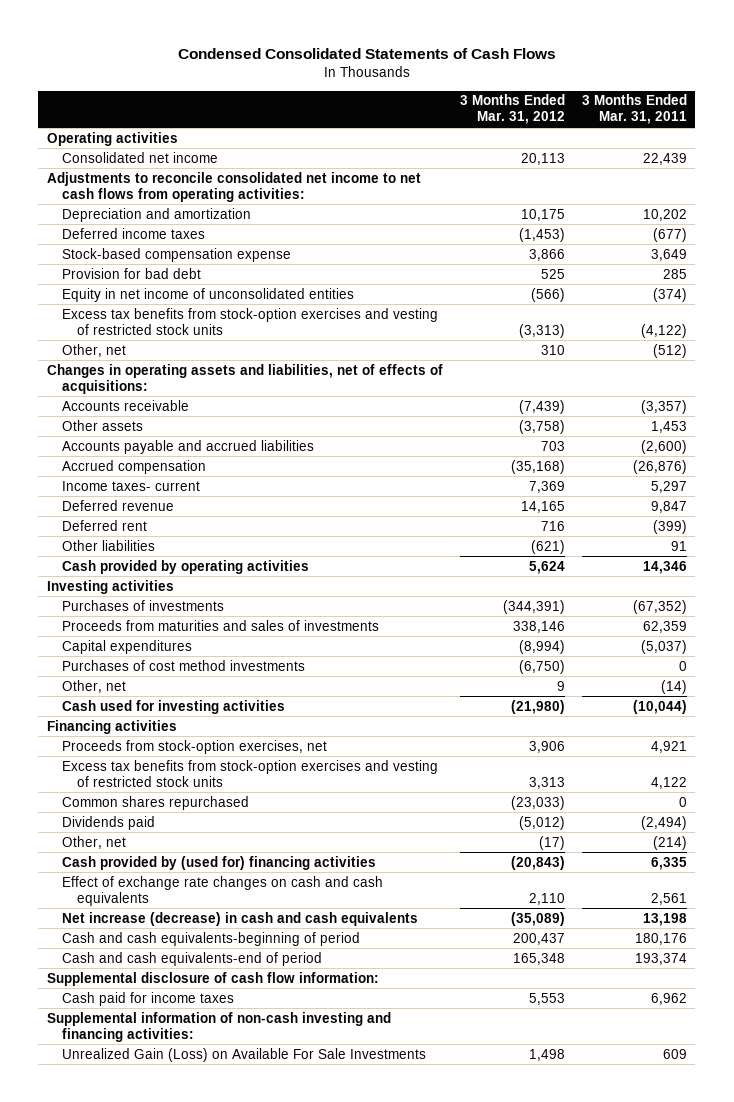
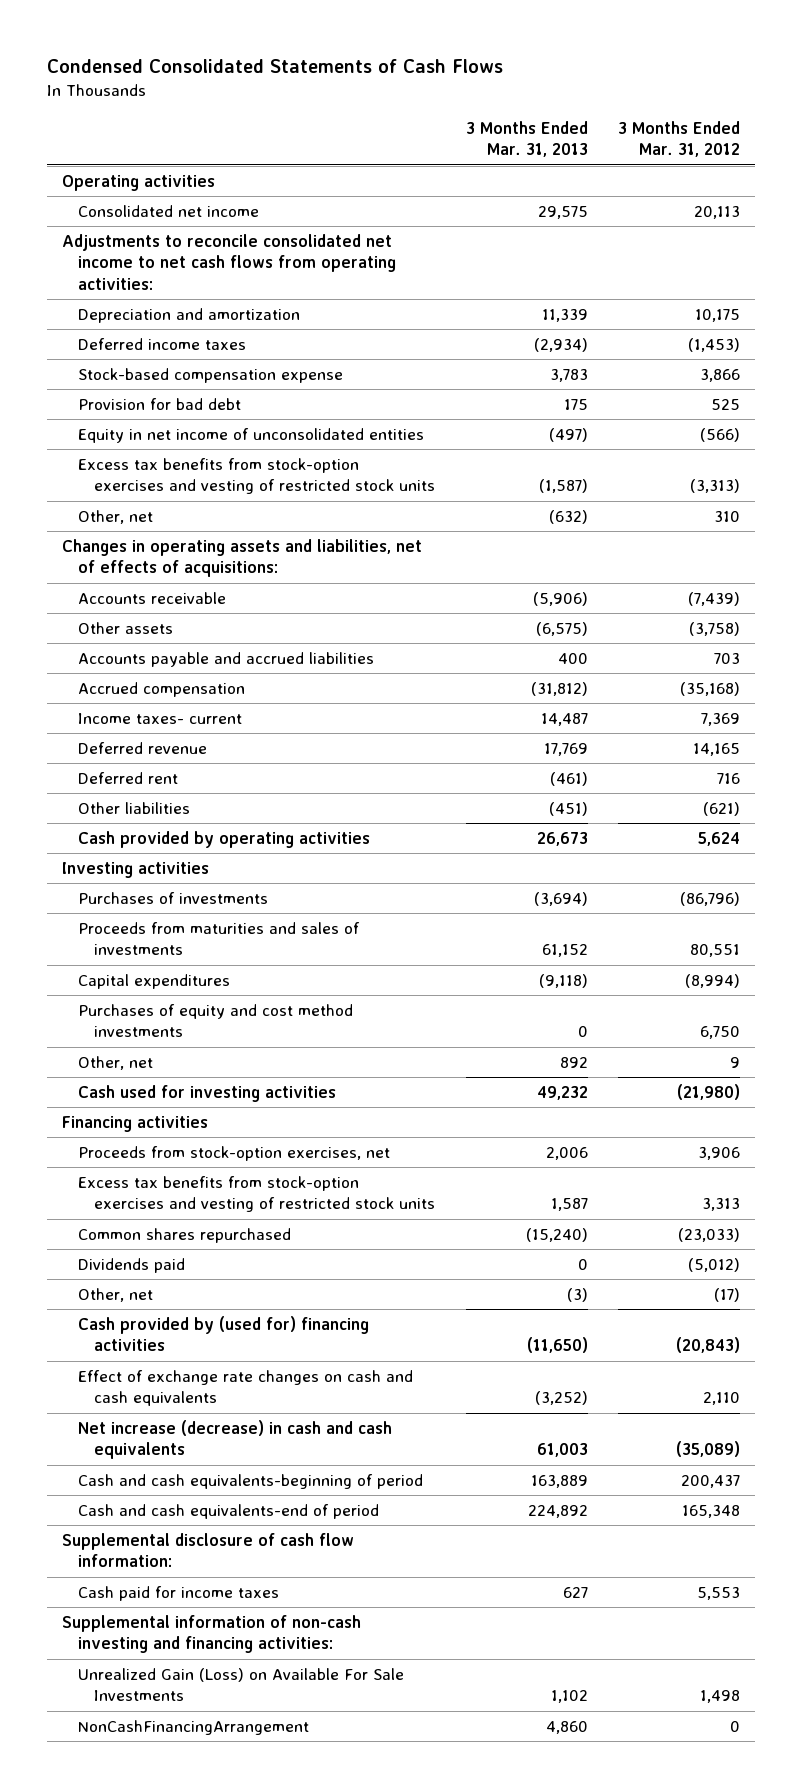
- | 3 Months Ended Mar. 31, 2012 | 3 Months Ended Mar. 31, 2011
+ | 3 Months Ended Mar. 31, 2013 | 3 Months Ended Mar. 31, 2012
- Purchases of investments | (344,391) | (67,352)
- Proceeds from maturities and sales of investments | 338,146 | 62,359
+ Purchases of investments | (3,694) | (86,796)
+ Proceeds from maturities and sales of investments | 61,152 | 80,551
- Purchases of cost method investments | (6,750) | 0
+ Purchases of equity and cost method investments | 0 | 6,750
+ NonCashFinancingArrangement | 4,860 | 0

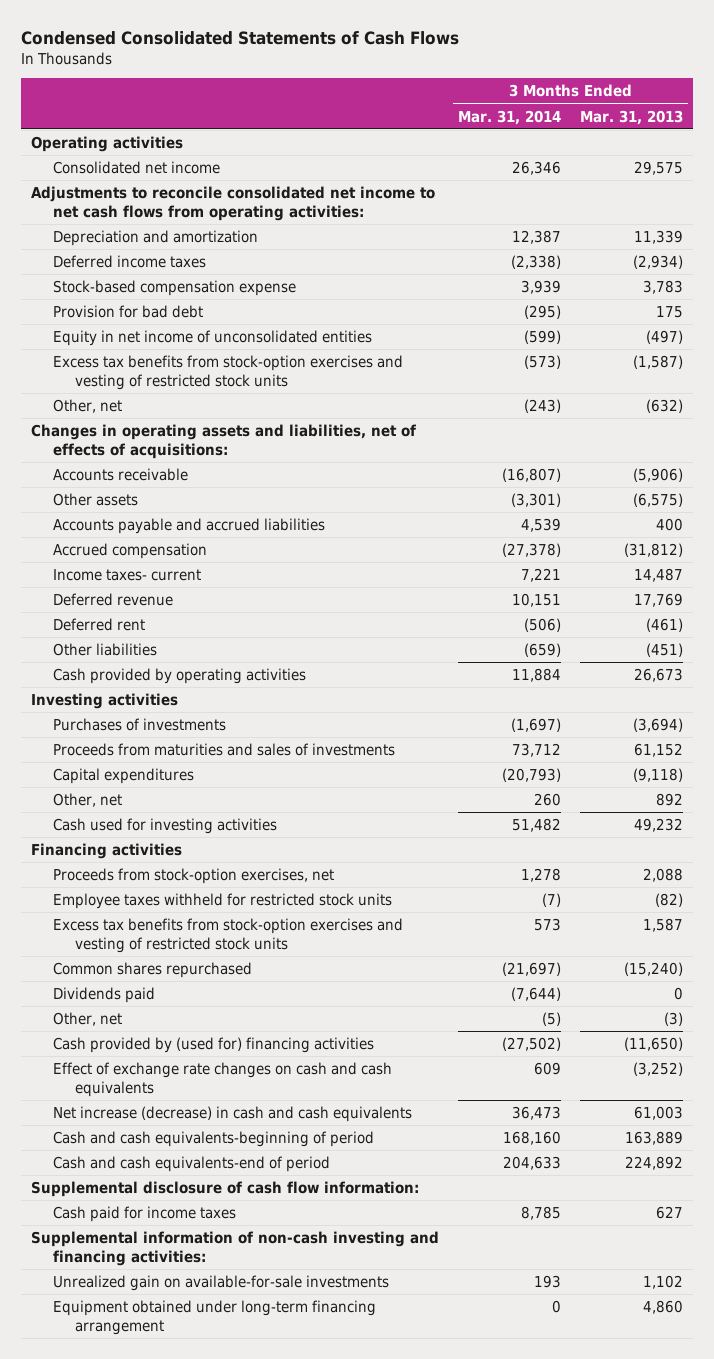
- | 3 Months Ended Mar. 31, 2013 | 3 Months Ended Mar. 31, 2012
+ | 3 Months Ended Mar. 31, 2014 | 3 Months Ended Mar. 31, 2013
- Purchases of equity and cost method investments | 0 | 6,750
- Proceeds from stock-option exercises, net | 2,006 | 3,906
+ Proceeds from stock-option exercises, net | 1,278 | 2,088
+ Employee taxes withheld for restricted stock units | (7) | (82)
- Unrealized Gain (Loss) on Available For Sale Investments | 1,102 | 1,498
- NonCashFinancingArrangement | 4,860 | 0
+ Unrealized gain on available-for-sale investments | 193 | 1,102
+ Equipment obtained under long-term financing arrangement | 0 | 4,860

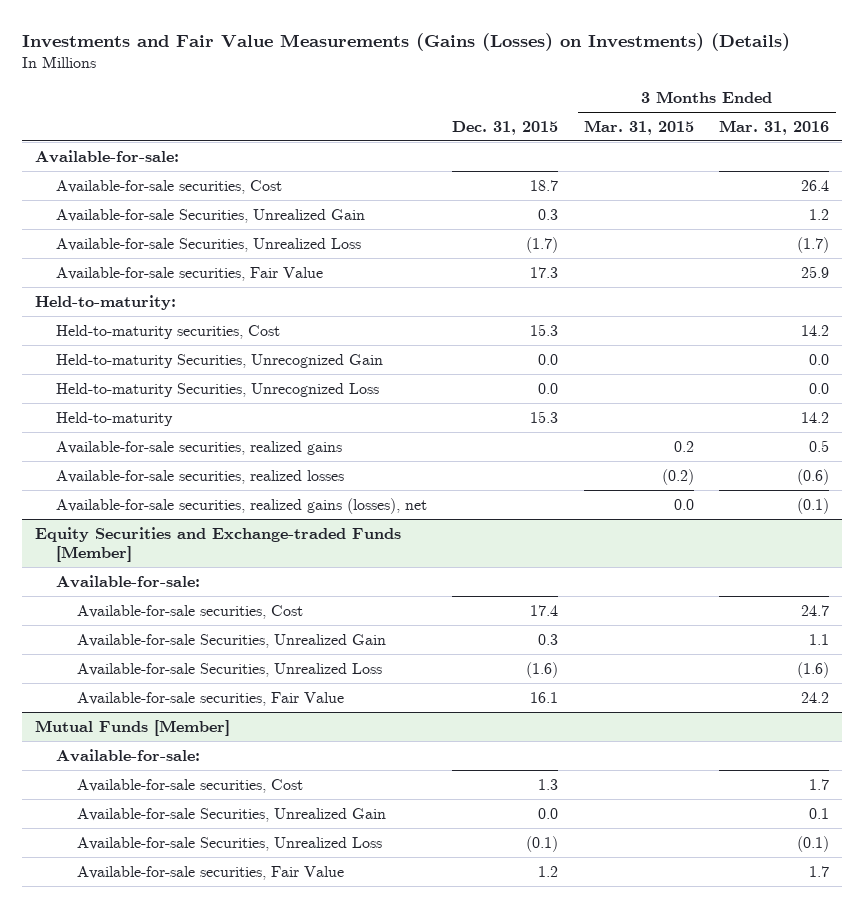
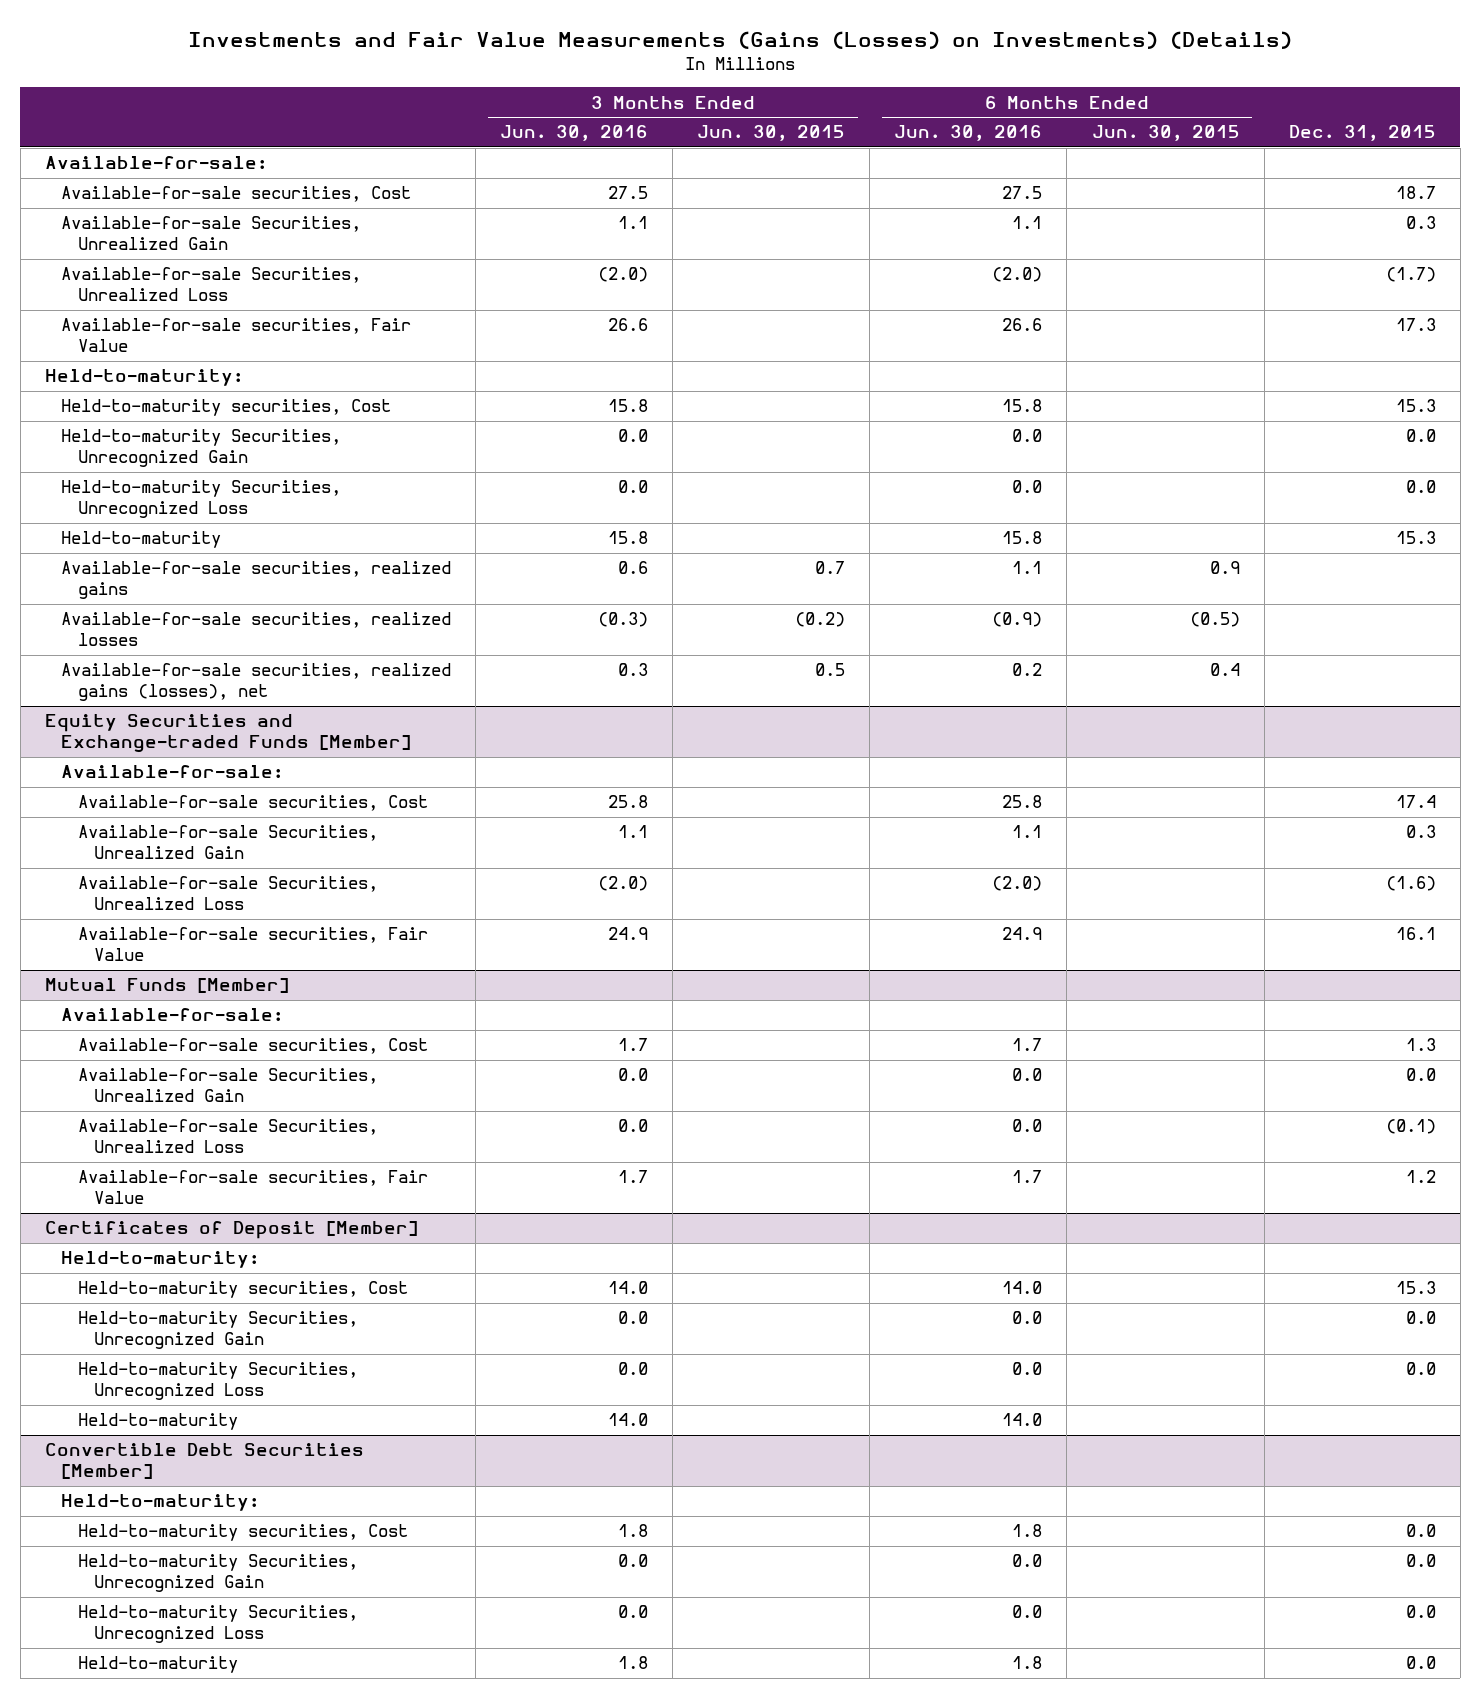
- | Dec. 31, 2015 | 3 Months Ended Mar. 31, 2015 | 3 Months Ended Mar. 31, 2016
+ | 3 Months Ended Jun. 30, 2016 | 3 Months Ended Jun. 30, 2015 | 6 Months Ended Jun. 30, 2016 | 6 Months Ended Jun. 30, 2015 | Dec. 31, 2015
+ Certificates of Deposit [Member]
+ Held-to-maturity:
+ Held-to-maturity securities, Cost | 14.0 | | 14.0 | | 15.3
+ Held-to-maturity Securities, Unrecognized Gain | 0.0 | | 0.0 | | 0.0
+ Held-to-maturity Securities, Unrecognized Loss | 0.0 | | 0.0 | | 0.0
+ Held-to-maturity | 14.0 | | 14.0 | |
+ Convertible Debt Securities [Member]
+ Held-to-maturity:
+ Held-to-maturity securities, Cost | 1.8 | | 1.8 | | 0.0
+ Held-to-maturity Securities, Unrecognized Gain | 0.0 | | 0.0 | | 0.0
+ Held-to-maturity Securities, Unrecognized Loss | 0.0 | | 0.0 | | 0.0
+ Held-to-maturity | 1.8 | | 1.8 | | 0.0

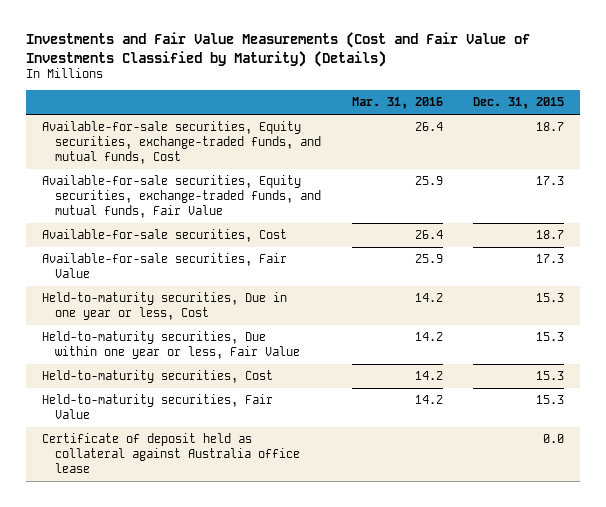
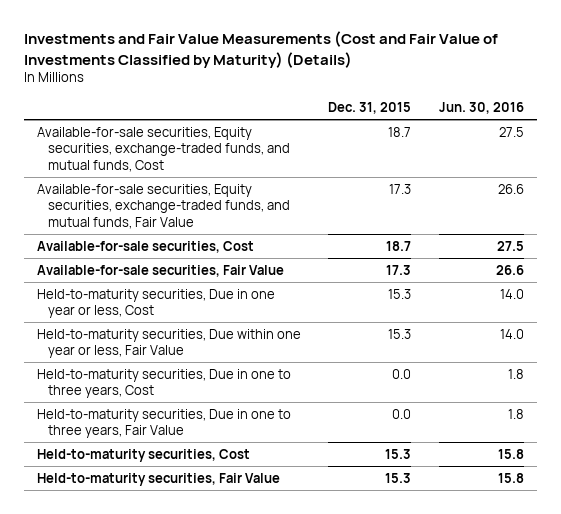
- | Mar. 31, 2016 | Dec. 31, 2015
+ | Dec. 31, 2015 | Jun. 30, 2016
+ Held-to-maturity securities, Due in one to three years, Cost | 0.0 | 1.8
+ Held-to-maturity securities, Due in one to three years, Fair Value | 0.0 | 1.8
- Certificate of deposit held as collateral against Australia office lease | | 0.0

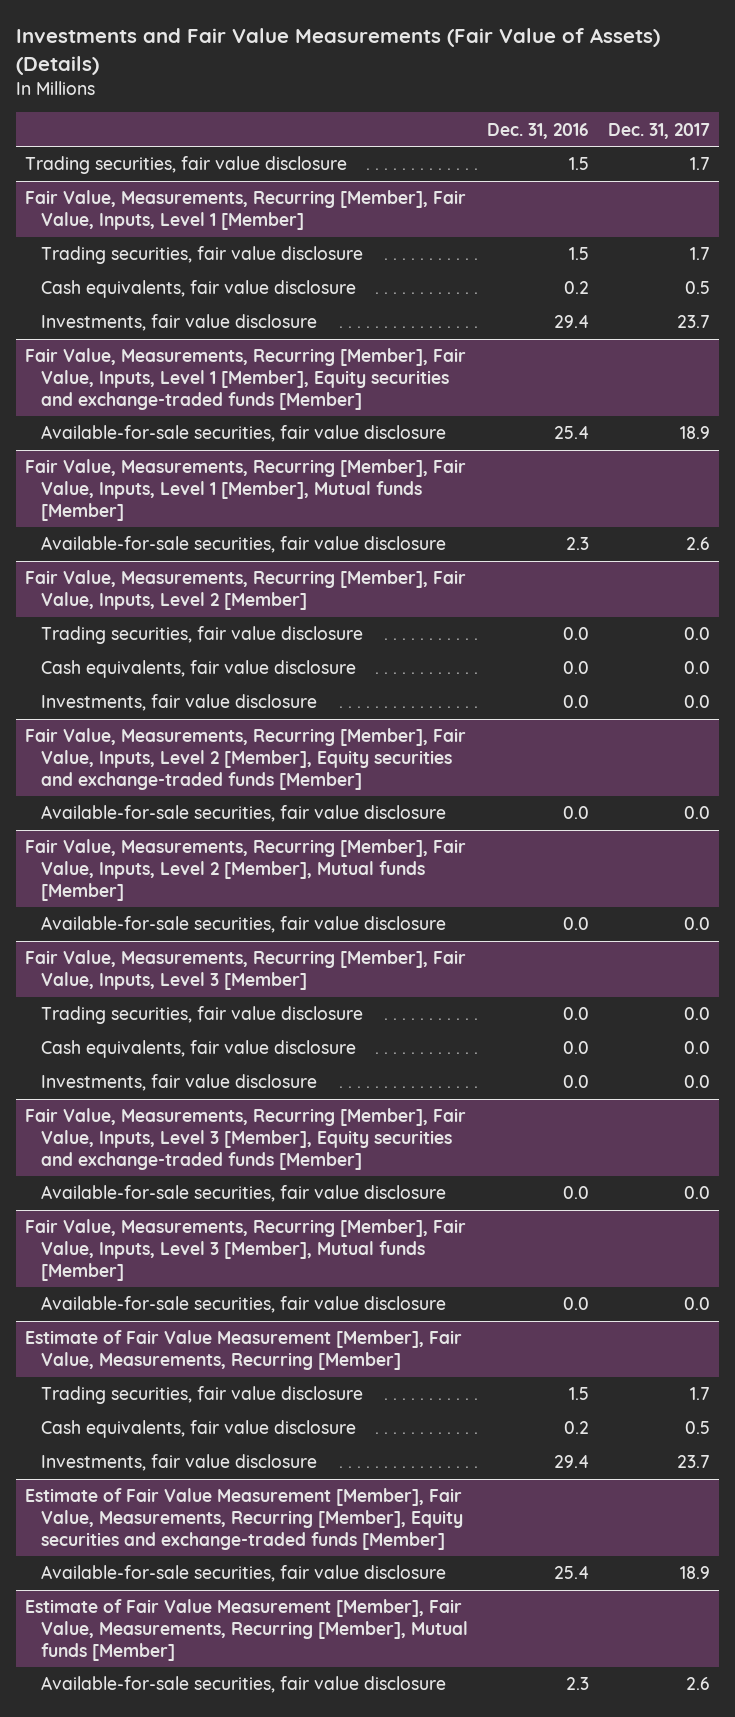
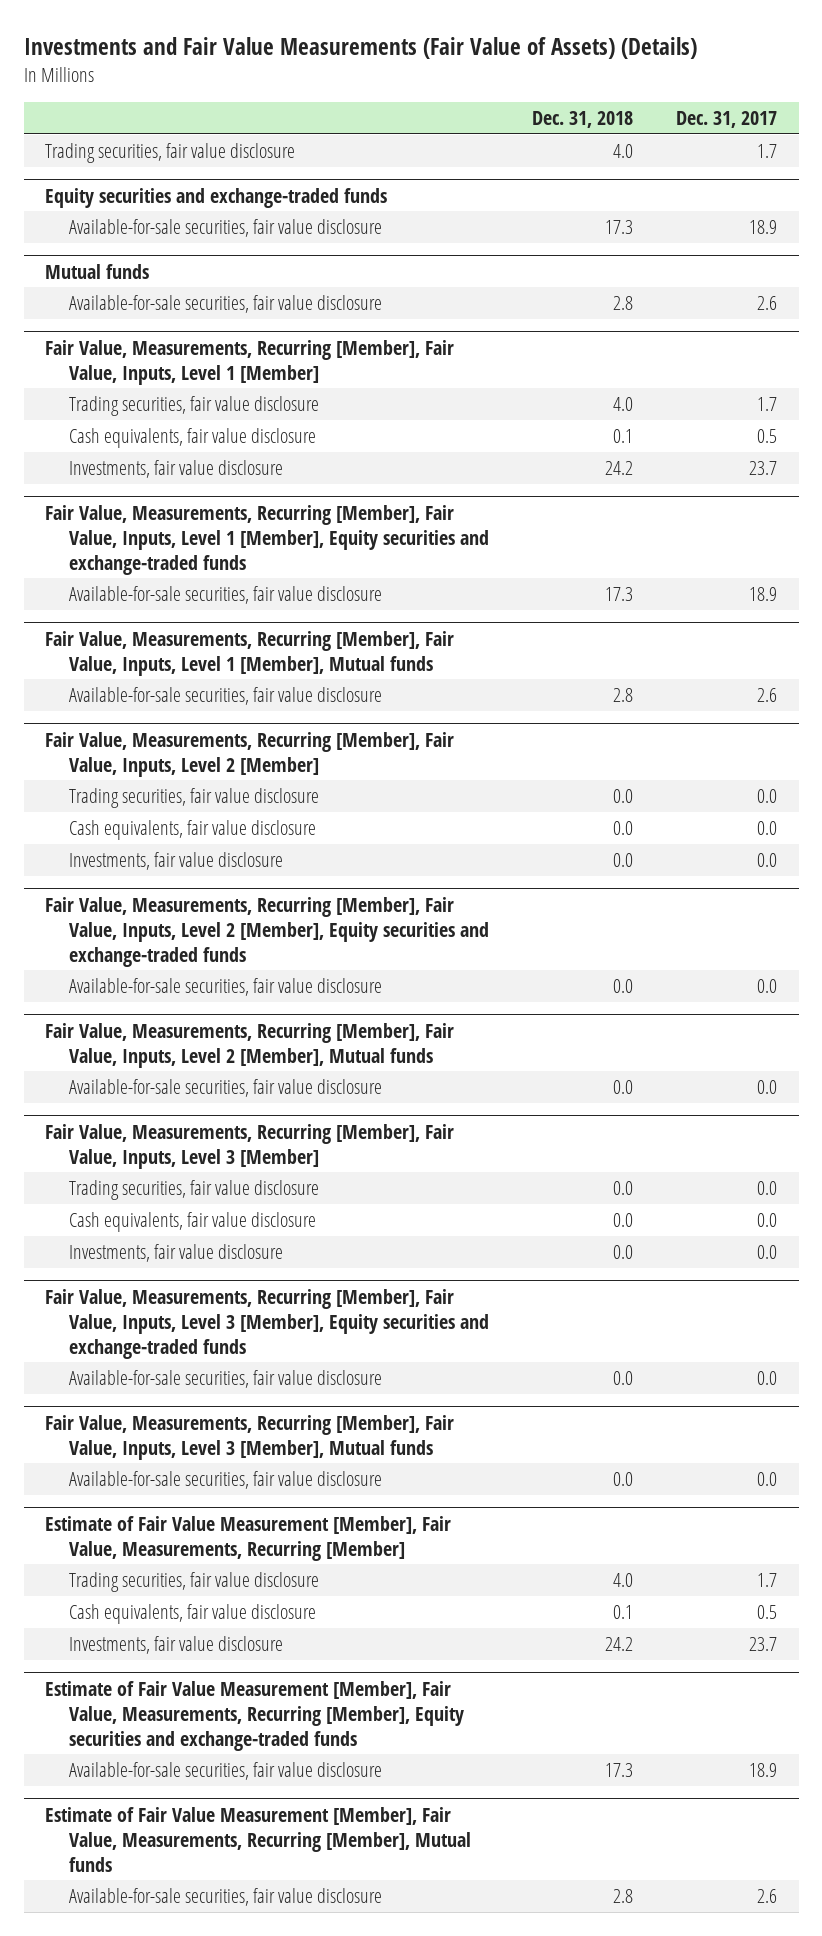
- | Dec. 31, 2016 | Dec. 31, 2017
+ | Dec. 31, 2018 | Dec. 31, 2017
+ Equity securities and exchange-traded funds
+ Available-for-sale securities, fair value disclosure | 17.3 | 18.9
+ Mutual funds
+ Available-for-sale securities, fair value disclosure | 2.8 | 2.6
- Fair Value, Measurements, Recurring [Member], Fair Value, Inputs, Level 1 [Member], Equity securities and exchange-traded funds [Member]
+ Fair Value, Measurements, Recurring [Member], Fair Value, Inputs, Level 1 [Member], Equity securities and exchange-traded funds
- Fair Value, Measurements, Recurring [Member], Fair Value, Inputs, Level 1 [Member], Mutual funds [Member]
+ Fair Value, Measurements, Recurring [Member], Fair Value, Inputs, Level 1 [Member], Mutual funds
- Fair Value, Measurements, Recurring [Member], Fair Value, Inputs, Level 2 [Member], Equity securities and exchange-traded funds [Member]
+ Fair Value, Measurements, Recurring [Member], Fair Value, Inputs, Level 2 [Member], Equity securities and exchange-traded funds
- Fair Value, Measurements, Recurring [Member], Fair Value, Inputs, Level 2 [Member], Mutual funds [Member]
+ Fair Value, Measurements, Recurring [Member], Fair Value, Inputs, Level 2 [Member], Mutual funds
- Fair Value, Measurements, Recurring [Member], Fair Value, Inputs, Level 3 [Member], Equity securities and exchange-traded funds [Member]
+ Fair Value, Measurements, Recurring [Member], Fair Value, Inputs, Level 3 [Member], Equity securities and exchange-traded funds
- Fair Value, Measurements, Recurring [Member], Fair Value, Inputs, Level 3 [Member], Mutual funds [Member]
+ Fair Value, Measurements, Recurring [Member], Fair Value, Inputs, Level 3 [Member], Mutual funds
- Estimate of Fair Value Measurement [Member], Fair Value, Measurements, Recurring [Member], Equity securities and exchange-traded funds [Member]
+ Estimate of Fair Value Measurement [Member], Fair Value, Measurements, Recurring [Member], Equity securities and exchange-traded funds
- Estimate of Fair Value Measurement [Member], Fair Value, Measurements, Recurring [Member], Mutual funds [Member]
+ Estimate of Fair Value Measurement [Member], Fair Value, Measurements, Recurring [Member], Mutual funds

